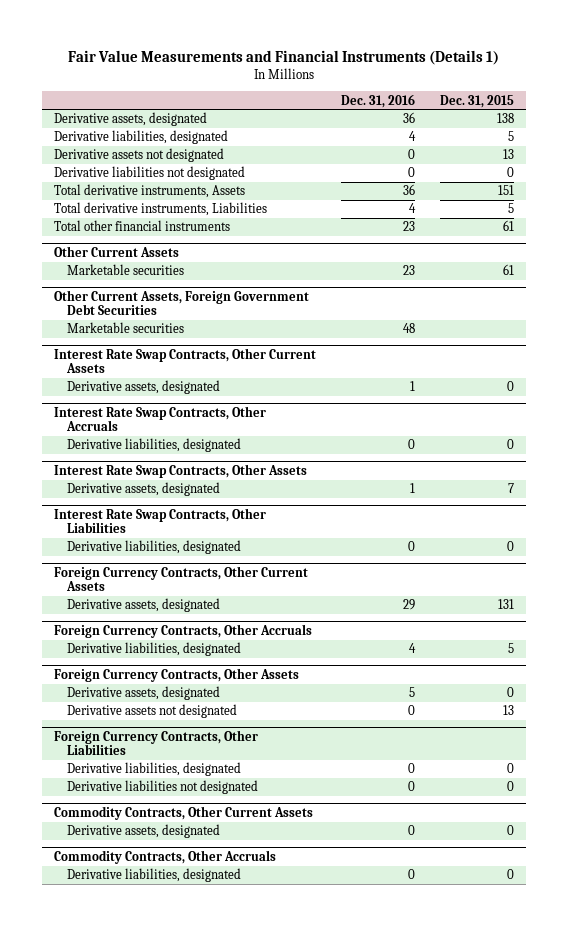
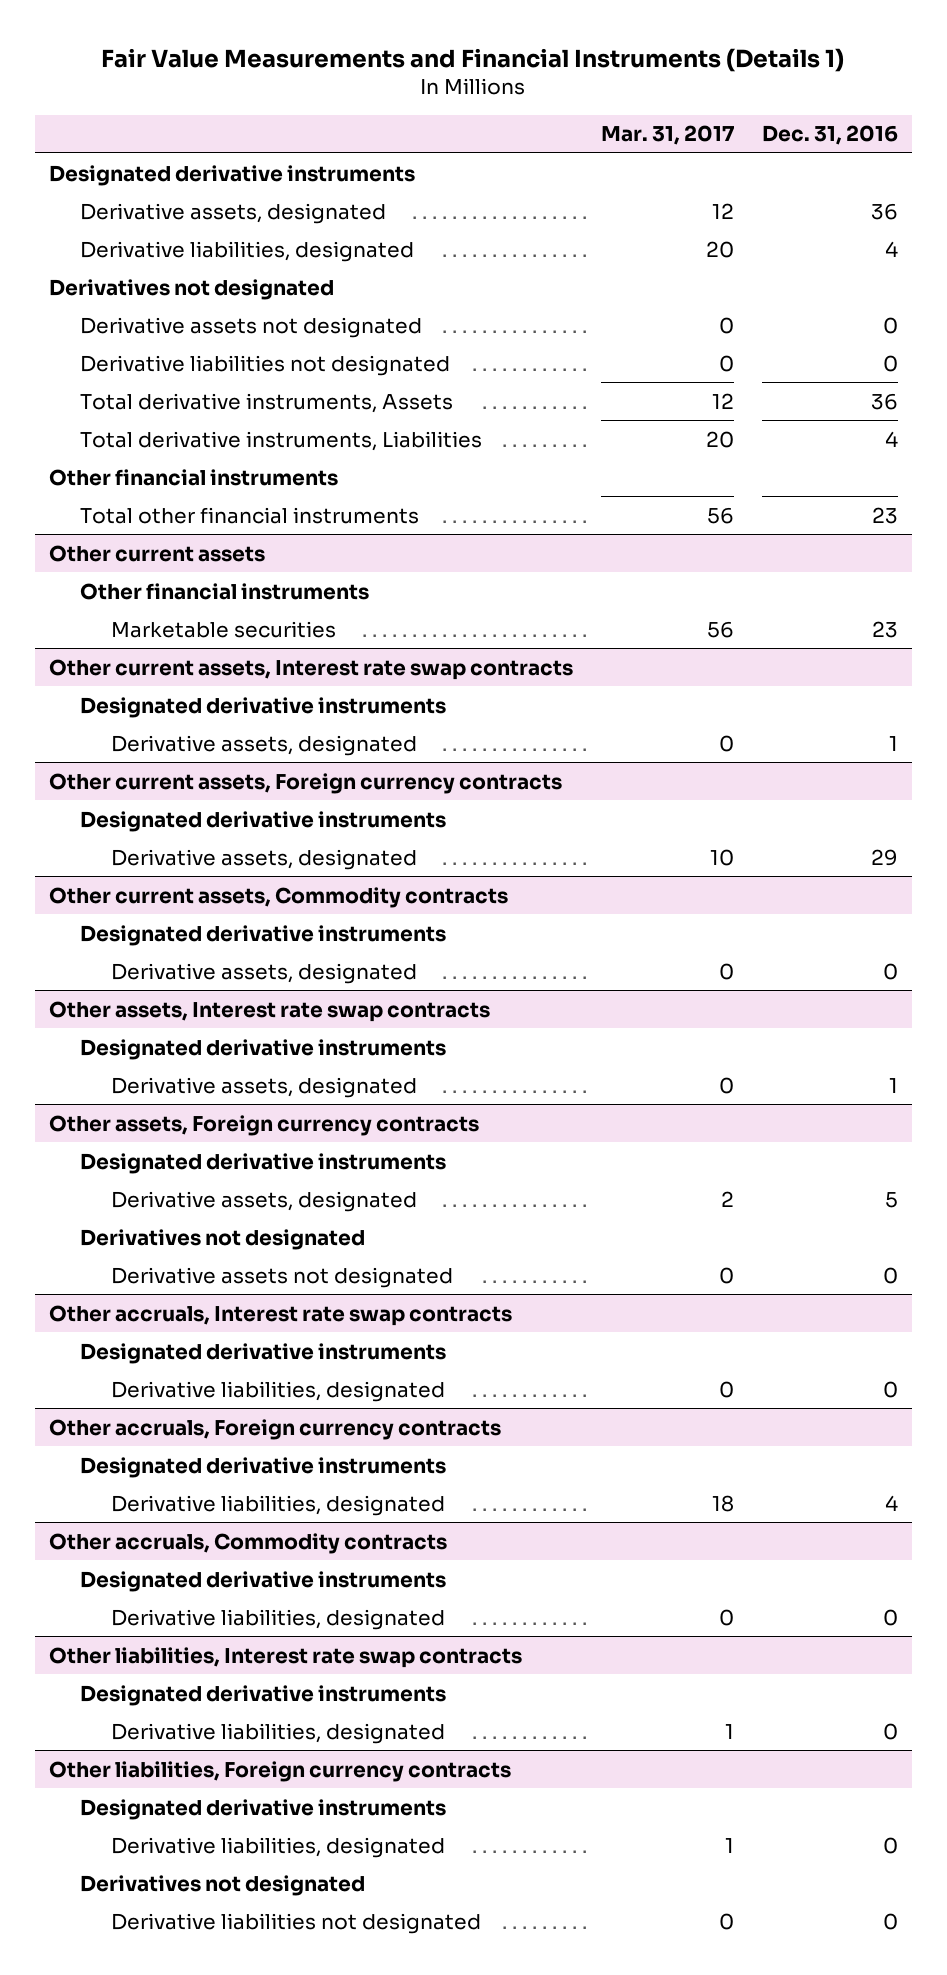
- | Dec. 31, 2016 | Dec. 31, 2015
+ | Mar. 31, 2017 | Dec. 31, 2016
+ Designated derivative instruments
+ Derivatives not designated
+ Other financial instruments
- Other Current Assets
+ Other current assets
+ Other financial instruments
- Other Current Assets, Foreign Government Debt Securities
- Marketable securities | 48 |
- Interest Rate Swap Contracts, Other Current Assets
- Derivative assets, designated | 1 | 0
- Interest Rate Swap Contracts, Other Accruals
- Derivative liabilities, designated | 0 | 0
- Interest Rate Swap Contracts, Other Assets
+ Other current assets, Interest rate swap contracts
+ Designated derivative instruments
- Interest Rate Swap Contracts, Other Liabilities
- Derivative liabilities, designated | 0 | 0
- Foreign Currency Contracts, Other Current Assets
+ Other current assets, Foreign currency contracts
+ Designated derivative instruments
- Foreign Currency Contracts, Other Accruals
- Derivative liabilities, designated | 4 | 5
- Foreign Currency Contracts, Other Assets
+ Other current assets, Commodity contracts
+ Designated derivative instruments
+ Derivative assets, designated | 0 | 0
+ Other assets, Interest rate swap contracts
+ Designated derivative instruments
+ Derivative assets, designated | 0 | 1
+ Other assets, Foreign currency contracts
+ Designated derivative instruments
+ Derivatives not designated
- Foreign Currency Contracts, Other Liabilities
+ Other accruals, Interest rate swap contracts
+ Designated derivative instruments
- Derivative liabilities not designated | 0 | 0
- Commodity Contracts, Other Current Assets
- Derivative assets, designated | 0 | 0
- Commodity Contracts, Other Accruals
+ Other accruals, Foreign currency contracts
+ Designated derivative instruments
+ Derivative liabilities, designated | 18 | 4
+ Other accruals, Commodity contracts
+ Designated derivative instruments
+ Other liabilities, Interest rate swap contracts
+ Designated derivative instruments
+ Derivative liabilities, designated | 1 | 0
+ Other liabilities, Foreign currency contracts
+ Designated derivative instruments
+ Derivative liabilities, designated | 1 | 0
+ Derivatives not designated
+ Derivative liabilities not designated | 0 | 0

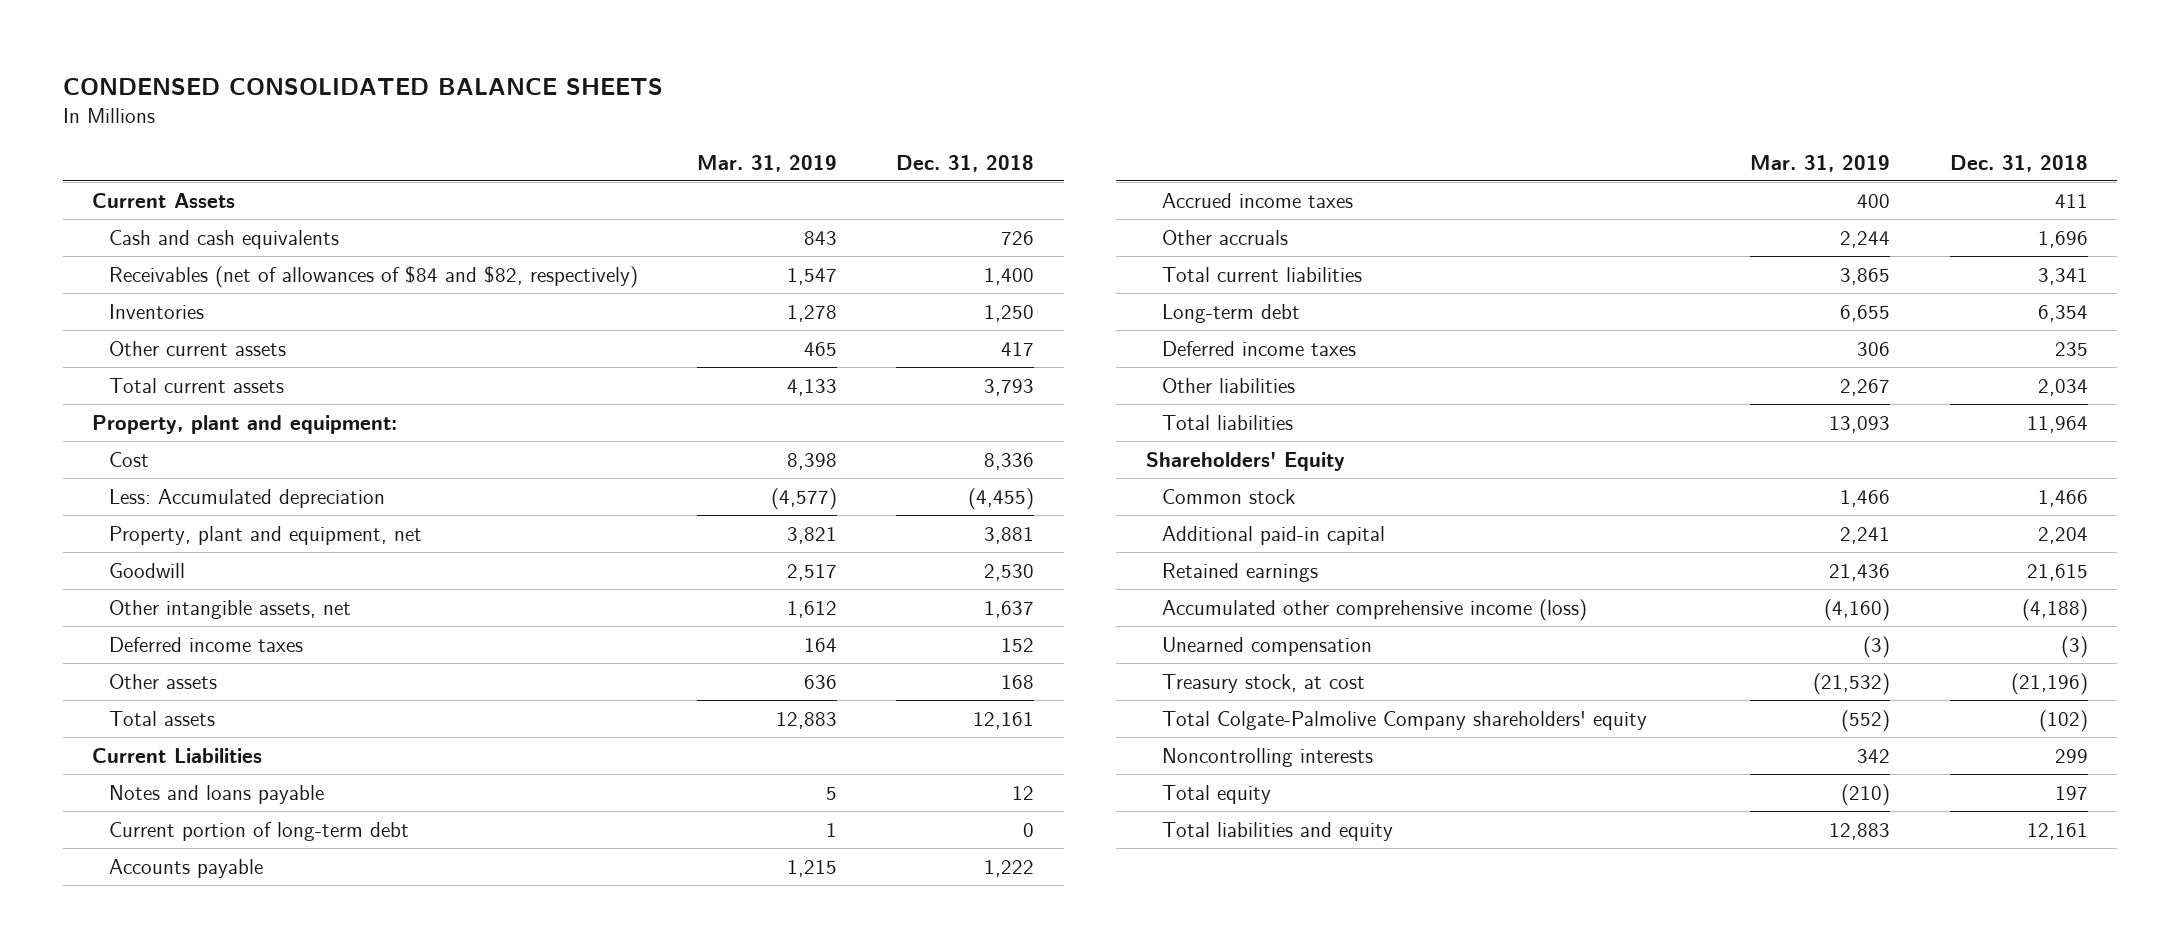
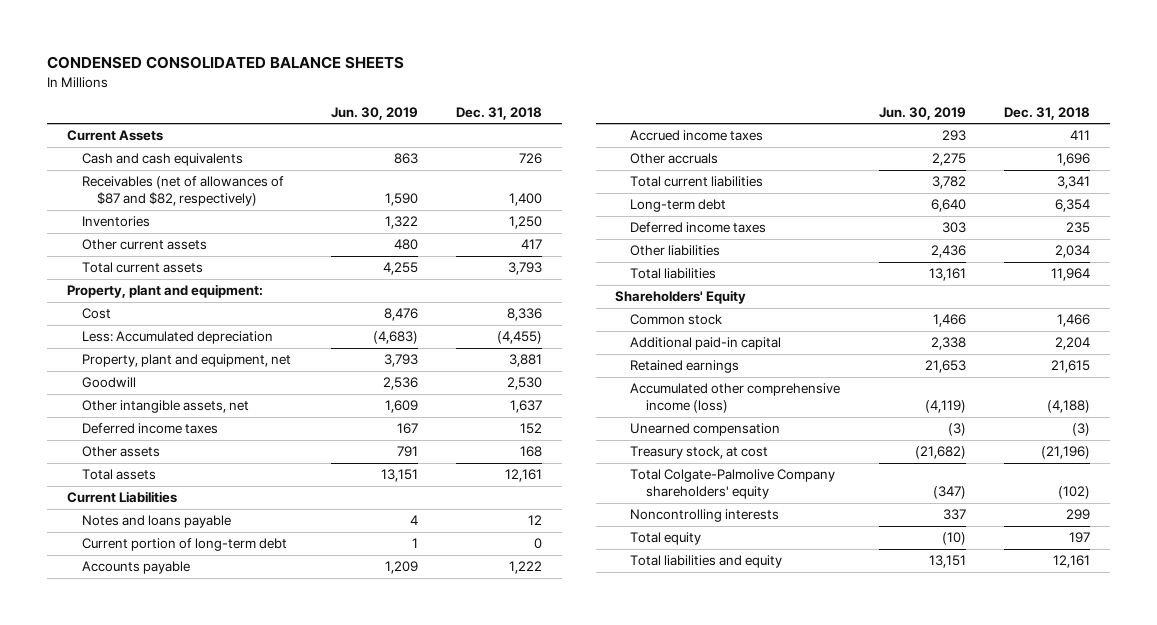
- | Mar. 31, 2019 | Dec. 31, 2018
+ | Jun. 30, 2019 | Dec. 31, 2018
- Receivables (net of allowances of $84 and $82, respectively) | 1,547 | 1,400
+ Receivables (net of allowances of $87 and $82, respectively) | 1,590 | 1,400

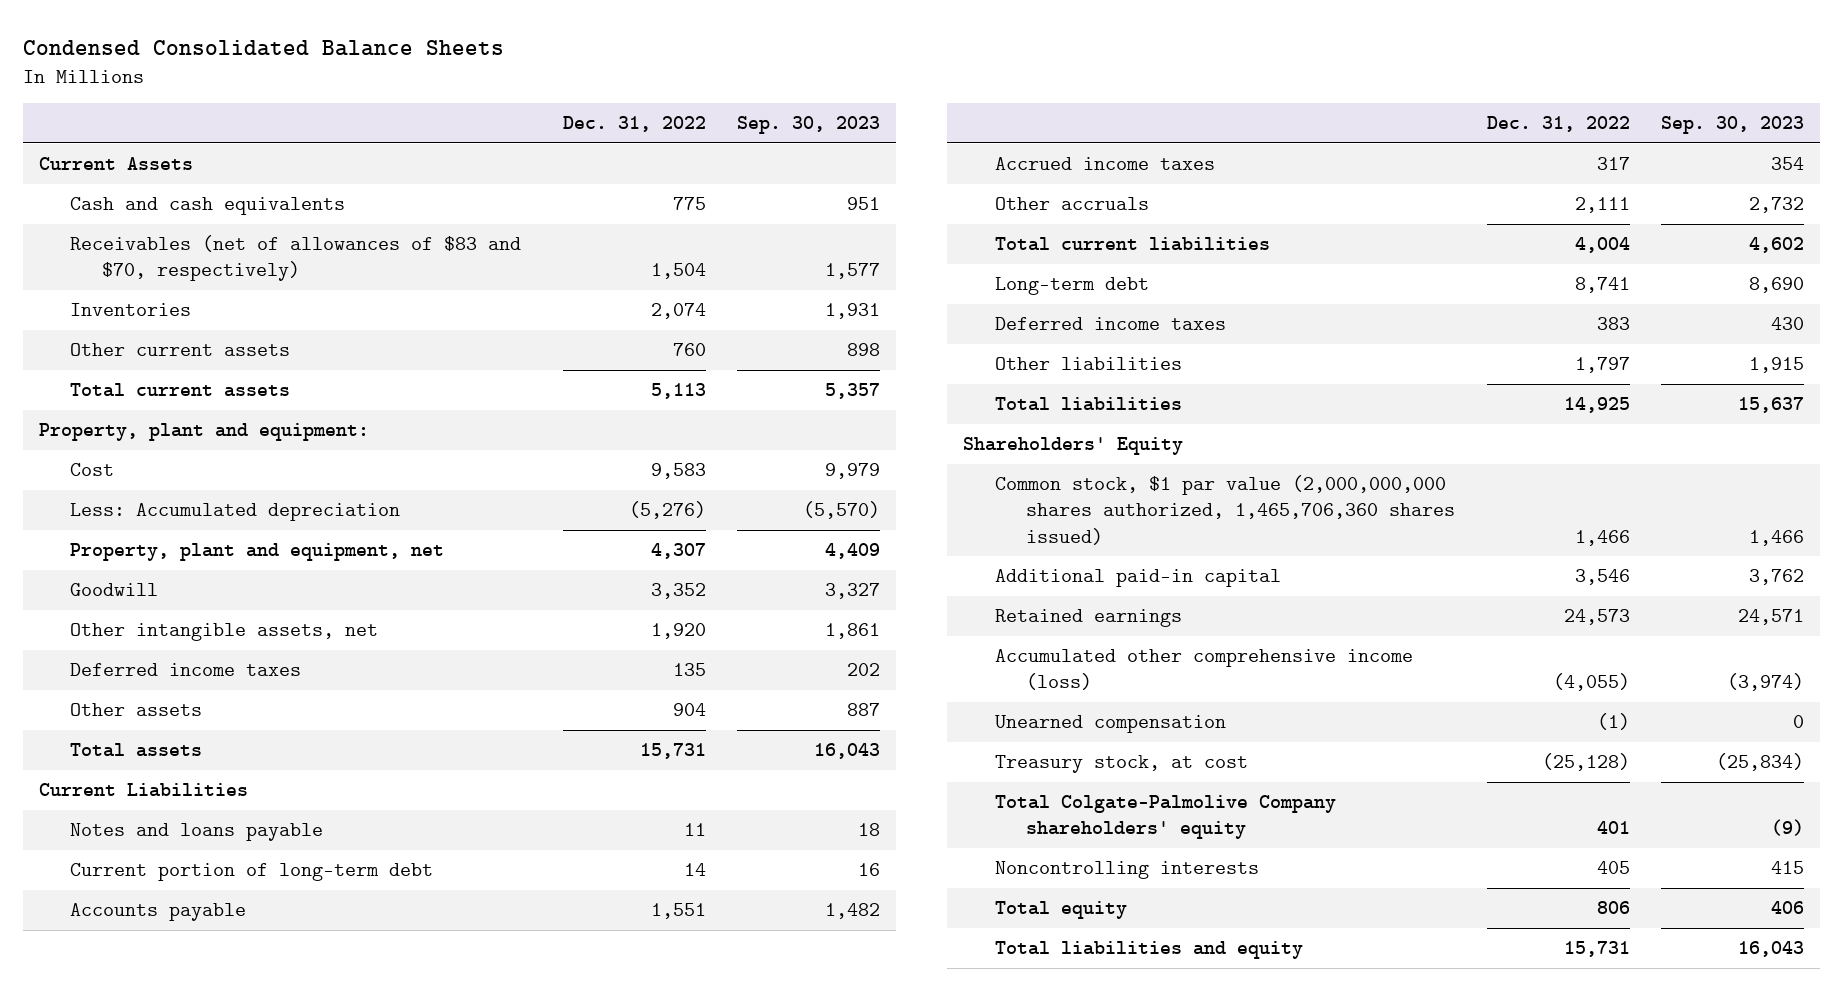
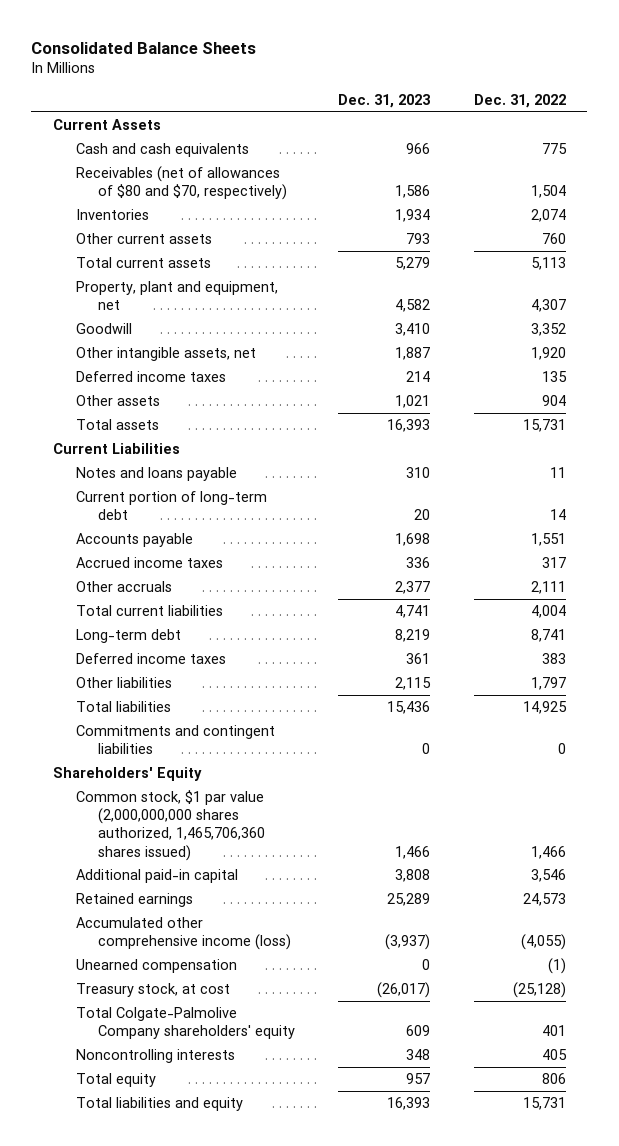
- Condensed Consolidated Balance Sheets
+ Consolidated Balance Sheets
- | Dec. 31, 2022 | Sep. 30, 2023
+ | Dec. 31, 2023 | Dec. 31, 2022
- Receivables (net of allowances of $83 and $70, respectively) | 1,504 | 1,577
+ Receivables (net of allowances of $80 and $70, respectively) | 1,586 | 1,504
- Property, plant and equipment:
- Cost | 9,583 | 9,979
- Less: Accumulated depreciation | (5,276) | (5,570)
+ Commitments and contingent liabilities | 0 | 0

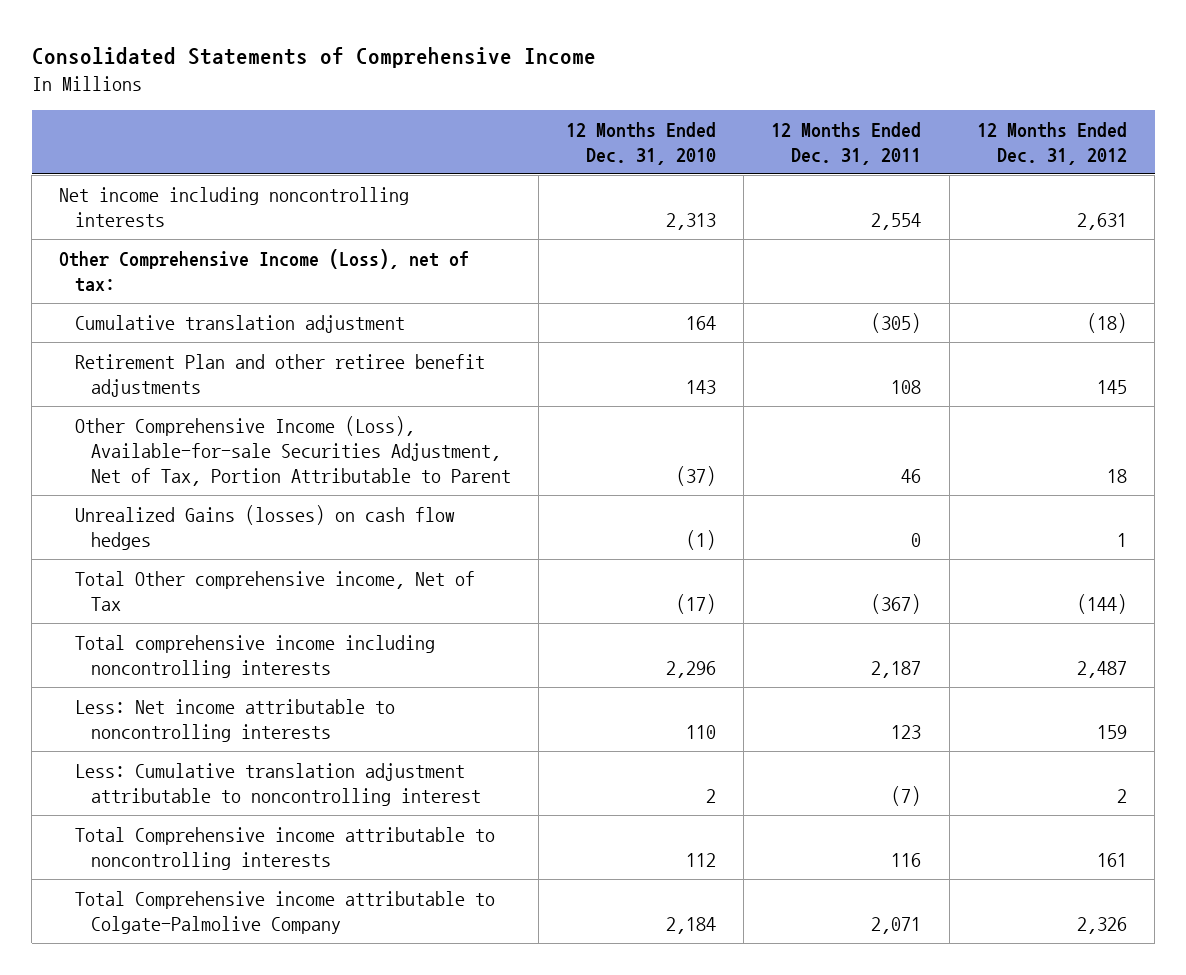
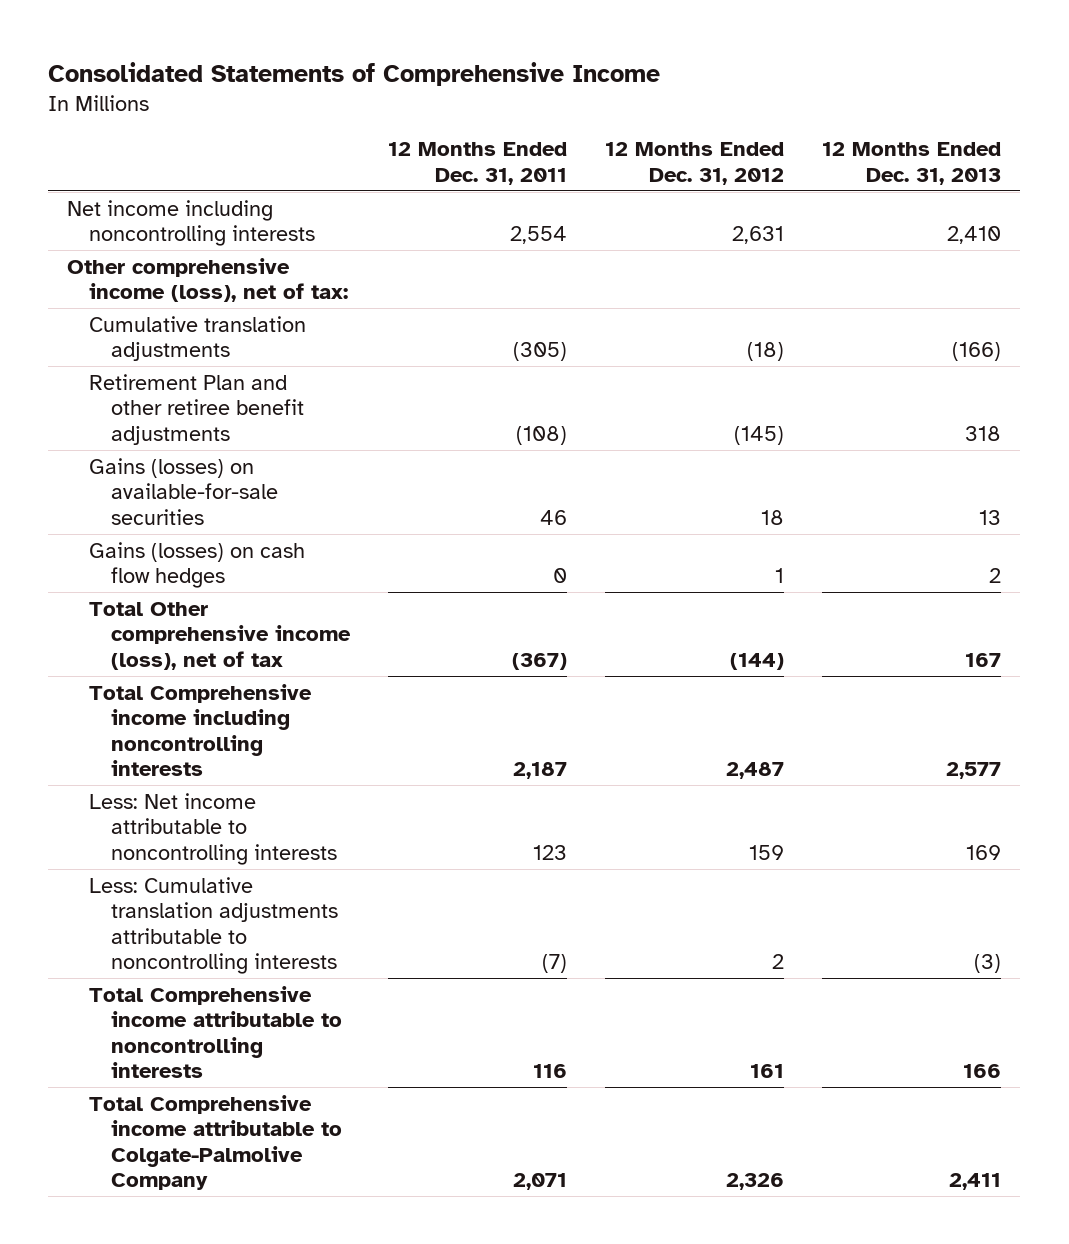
- | 12 Months Ended Dec. 31, 2010 | 12 Months Ended Dec. 31, 2011 | 12 Months Ended Dec. 31, 2012
+ | 12 Months Ended Dec. 31, 2011 | 12 Months Ended Dec. 31, 2012 | 12 Months Ended Dec. 31, 2013
- Other Comprehensive Income (Loss), net of tax:
- Cumulative translation adjustment | 164 | (305) | (18)
- Retirement Plan and other retiree benefit adjustments | 143 | 108 | 145
- Other Comprehensive Income (Loss), Available-for-sale Securities Adjustment, Net of Tax, Portion Attributable to Parent | (37) | 46 | 18
- Unrealized Gains (losses) on cash flow hedges | (1) | 0 | 1
- Total Other comprehensive income, Net of Tax | (17) | (367) | (144)
- Total comprehensive income including noncontrolling interests | 2,296 | 2,187 | 2,487
+ Other comprehensive income (loss), net of tax:
+ Cumulative translation adjustments | (305) | (18) | (166)
+ Retirement Plan and other retiree benefit adjustments | (108) | (145) | 318
+ Gains (losses) on available-for-sale securities | 46 | 18 | 13
+ Gains (losses) on cash flow hedges | 0 | 1 | 2
+ Total Other comprehensive income (loss), net of tax | (367) | (144) | 167
+ Total Comprehensive income including noncontrolling interests | 2,187 | 2,487 | 2,577
- Less: Cumulative translation adjustment attributable to noncontrolling interest | 2 | (7) | 2
+ Less: Cumulative translation adjustments attributable to noncontrolling interests | (7) | 2 | (3)

